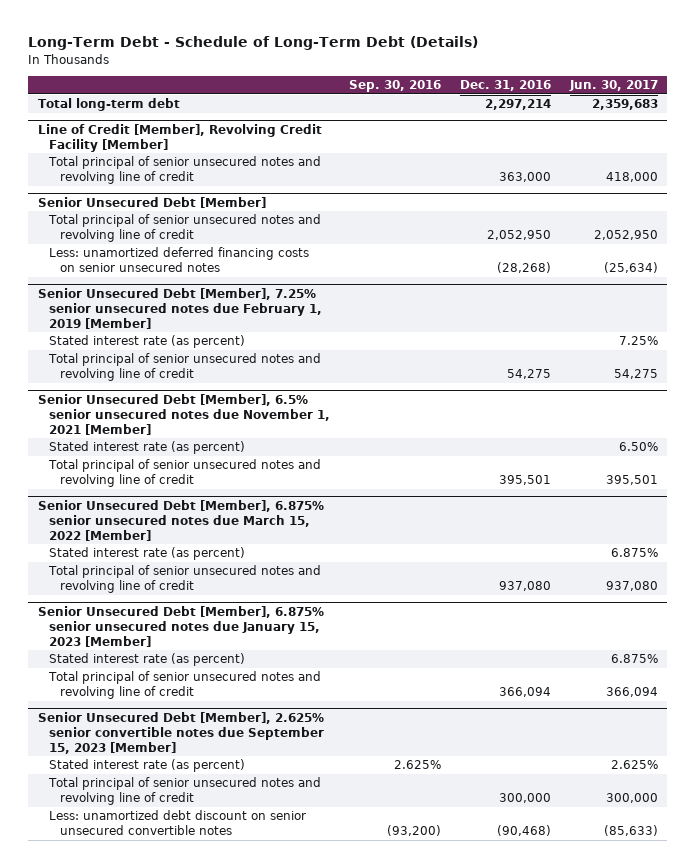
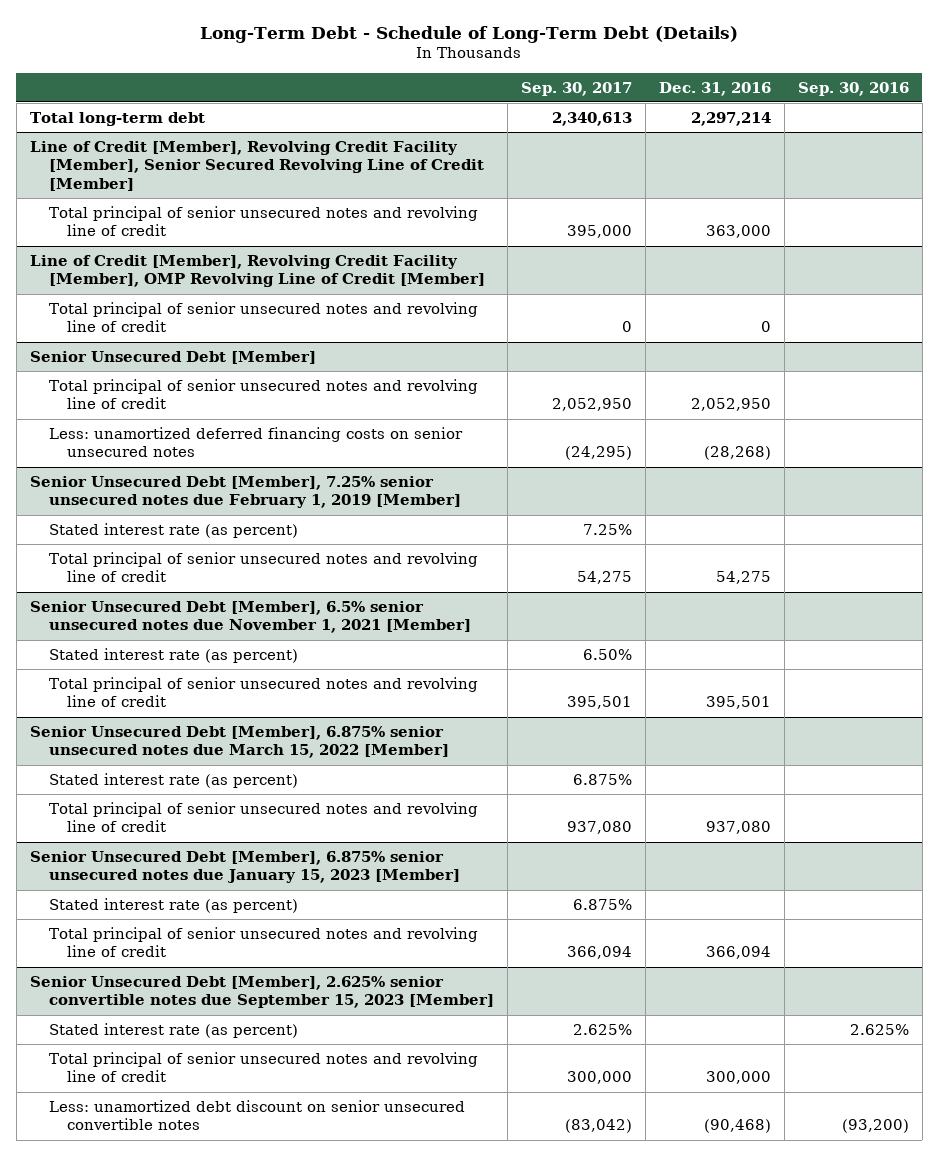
- | Sep. 30, 2016 | Dec. 31, 2016 | Jun. 30, 2017
+ | Sep. 30, 2017 | Dec. 31, 2016 | Sep. 30, 2016
- Line of Credit [Member], Revolving Credit Facility [Member]
+ Line of Credit [Member], Revolving Credit Facility [Member], Senior Secured Revolving Line of Credit [Member]
+ Line of Credit [Member], Revolving Credit Facility [Member], OMP Revolving Line of Credit [Member]
+ Total principal of senior unsecured notes and revolving line of credit | 0 | 0 |

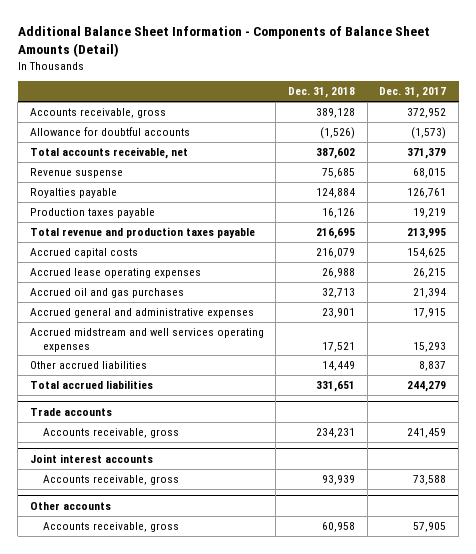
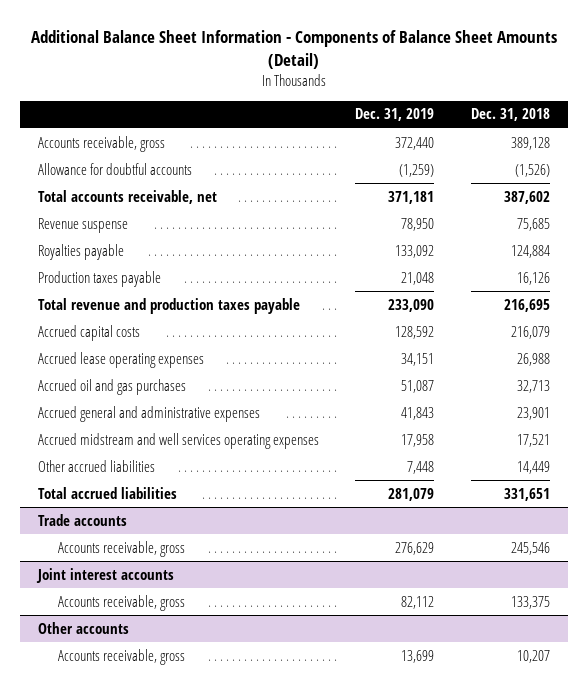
- | Dec. 31, 2018 | Dec. 31, 2017
+ | Dec. 31, 2019 | Dec. 31, 2018
@ Trade accounts
- Accounts receivable, gross | 234,231 | 241,459
+ Accounts receivable, gross | 276,629 | 245,546
@ Joint interest accounts
- Accounts receivable, gross | 93,939 | 73,588
+ Accounts receivable, gross | 82,112 | 133,375
@ Other accounts
- Accounts receivable, gross | 60,958 | 57,905
+ Accounts receivable, gross | 13,699 | 10,207

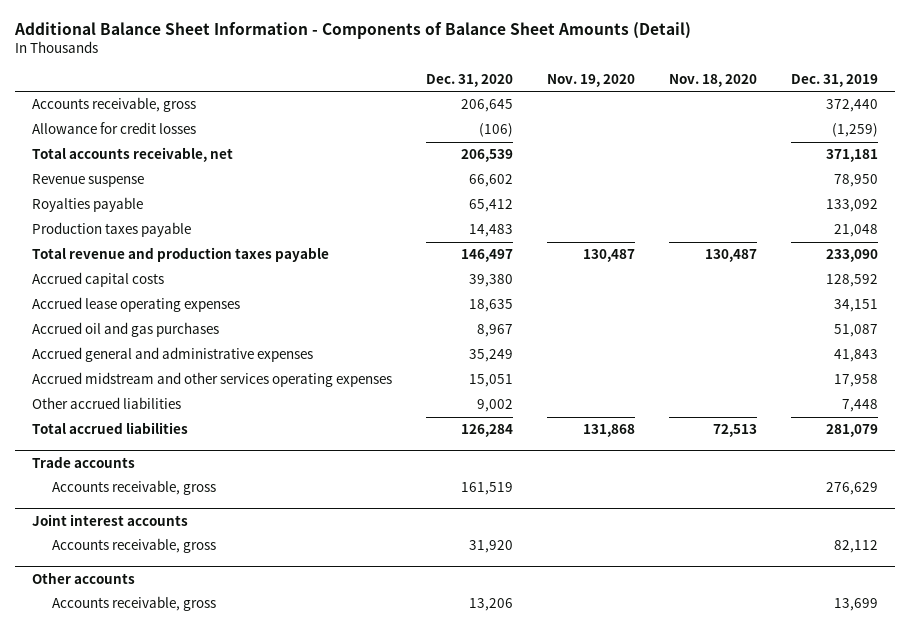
- | Dec. 31, 2019 | Dec. 31, 2018
+ | Dec. 31, 2020 | Nov. 19, 2020 | Nov. 18, 2020 | Dec. 31, 2019
- Allowance for doubtful accounts | (1,259) | (1,526)
+ Allowance for credit losses | (106) | | | (1,259)
- Accrued midstream and well services operating expenses | 17,958 | 17,521
+ Accrued midstream and other services operating expenses | 15,051 | | | 17,958

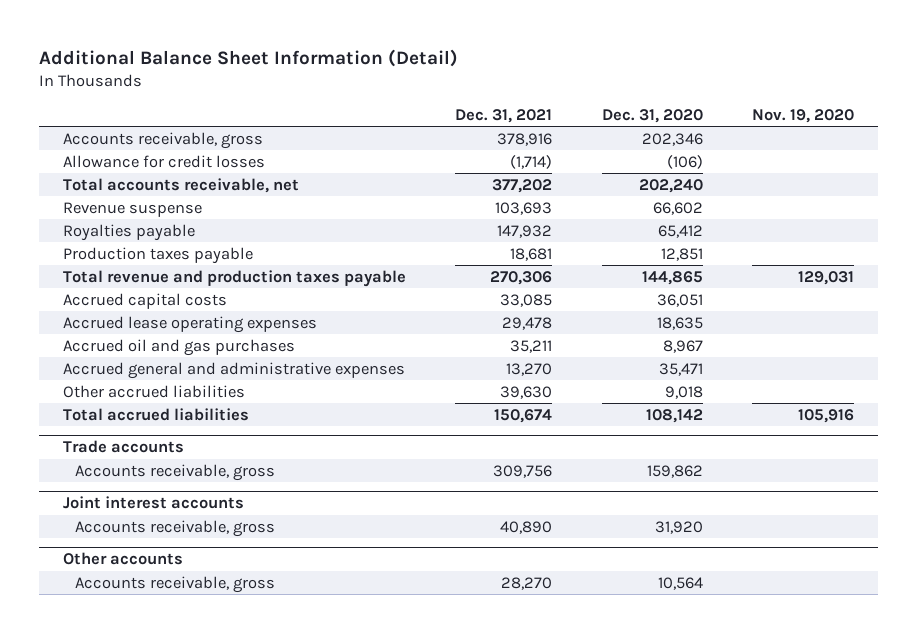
- Additional Balance Sheet Information - Components of Balance Sheet Amounts (Detail)
+ Additional Balance Sheet Information (Detail)
- | Dec. 31, 2020 | Nov. 19, 2020 | Nov. 18, 2020 | Dec. 31, 2019
+ | Dec. 31, 2021 | Dec. 31, 2020 | Nov. 19, 2020
- Accounts receivable, gross | 206,645 | | | 372,440
+ Accounts receivable, gross | 378,916 | 202,346 |
- Total accounts receivable, net | 206,539 | | | 371,181
+ Total accounts receivable, net | 377,202 | 202,240 |
- Production taxes payable | 14,483 | | | 21,048
- Total revenue and production taxes payable | 146,497 | 130,487 | 130,487 | 233,090
- Accrued capital costs | 39,380 | | | 128,592
+ Production taxes payable | 18,681 | 12,851 |
+ Total revenue and production taxes payable | 270,306 | 144,865 | 129,031
+ Accrued capital costs | 33,085 | 36,051 |
- Accrued general and administrative expenses | 35,249 | | | 41,843
- Accrued midstream and other services operating expenses | 15,051 | | | 17,958
- Other accrued liabilities | 9,002 | | | 7,448
- Total accrued liabilities | 126,284 | 131,868 | 72,513 | 281,079
+ Accrued general and administrative expenses | 13,270 | 35,471 |
+ Other accrued liabilities | 39,630 | 9,018 |
+ Total accrued liabilities | 150,674 | 108,142 | 105,916
@ Trade accounts
- Accounts receivable, gross | 161,519 | | | 276,629
+ Accounts receivable, gross | 309,756 | 159,862 |
@ Other accounts
- Accounts receivable, gross | 13,206 | | | 13,699
+ Accounts receivable, gross | 28,270 | 10,564 |

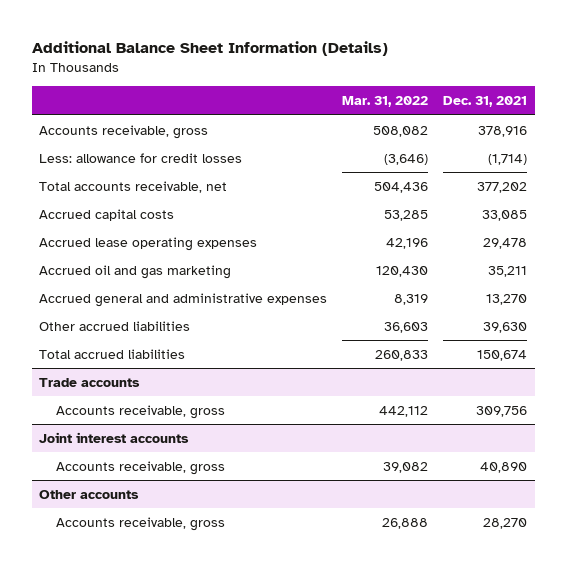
- Additional Balance Sheet Information (Detail)
+ Additional Balance Sheet Information (Details)
- | Dec. 31, 2021 | Dec. 31, 2020 | Nov. 19, 2020
+ | Mar. 31, 2022 | Dec. 31, 2021
- Allowance for credit losses | (1,714) | (106) |
+ Less: allowance for credit losses | (3,646) | (1,714)
- Revenue suspense | 103,693 | 66,602 |
- Royalties payable | 147,932 | 65,412 |
- Production taxes payable | 18,681 | 12,851 |
- Total revenue and production taxes payable | 270,306 | 144,865 | 129,031
- Accrued oil and gas purchases | 35,211 | 8,967 |
+ Accrued oil and gas marketing | 120,430 | 35,211

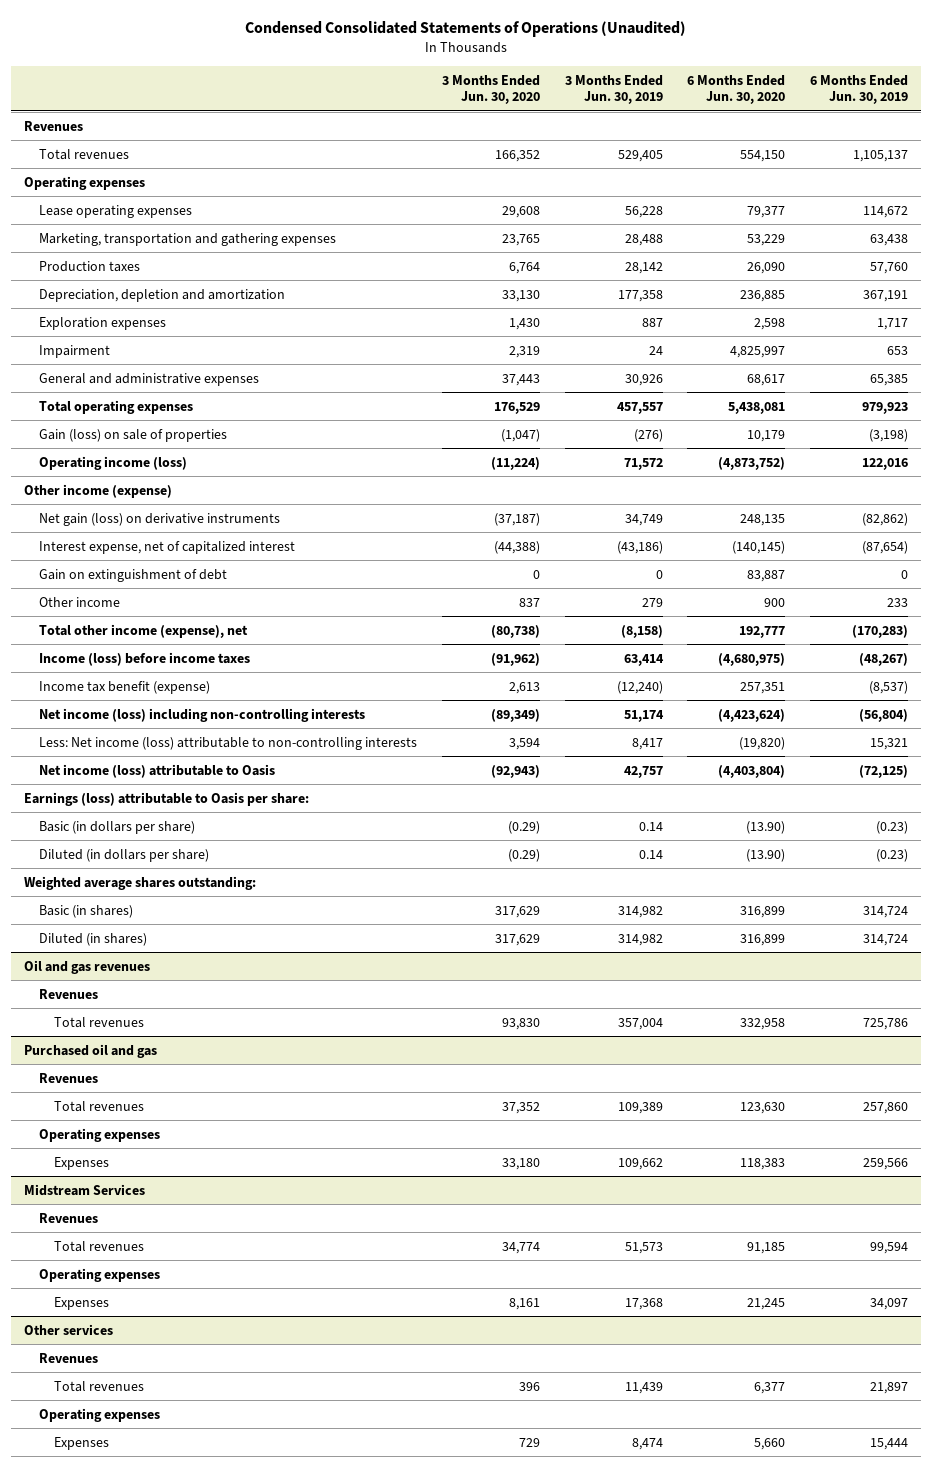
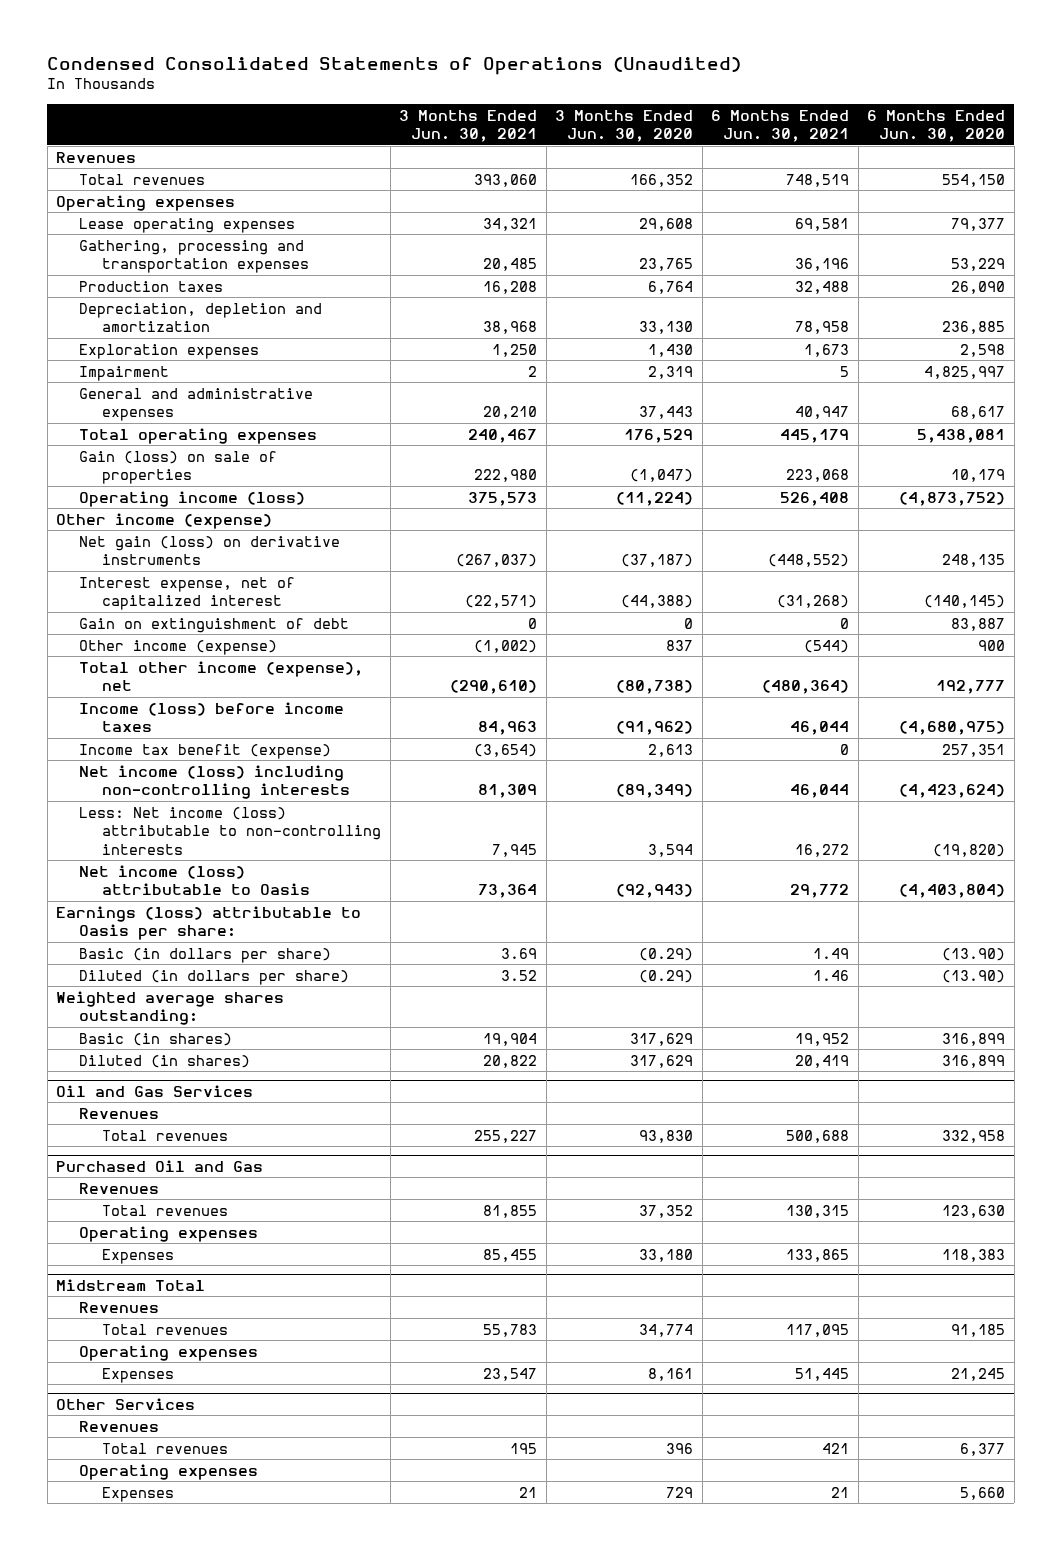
- | 3 Months Ended Jun. 30, 2020 | 3 Months Ended Jun. 30, 2019 | 6 Months Ended Jun. 30, 2020 | 6 Months Ended Jun. 30, 2019
+ | 3 Months Ended Jun. 30, 2021 | 3 Months Ended Jun. 30, 2020 | 6 Months Ended Jun. 30, 2021 | 6 Months Ended Jun. 30, 2020
- Marketing, transportation and gathering expenses | 23,765 | 28,488 | 53,229 | 63,438
+ Gathering, processing and transportation expenses | 20,485 | 23,765 | 36,196 | 53,229
- Other income | 837 | 279 | 900 | 233
+ Other income (expense) | (1,002) | 837 | (544) | 900
- Oil and gas revenues
+ Oil and Gas Services
- Purchased oil and gas
+ Purchased Oil and Gas
- Midstream Services
+ Midstream Total
- Other services
+ Other Services

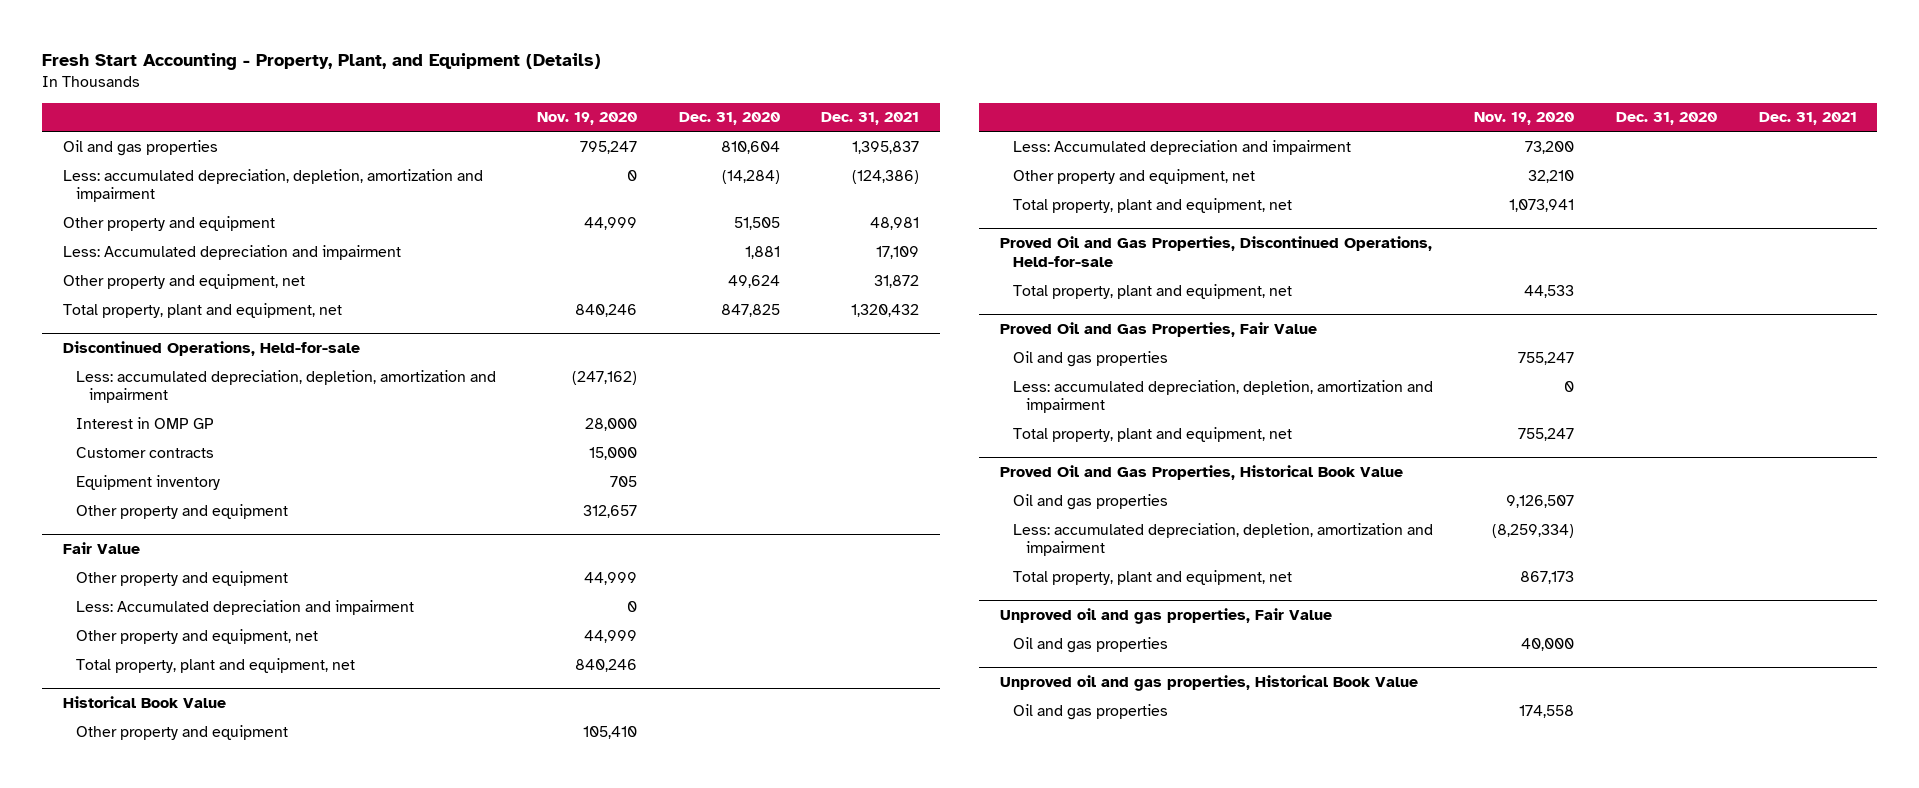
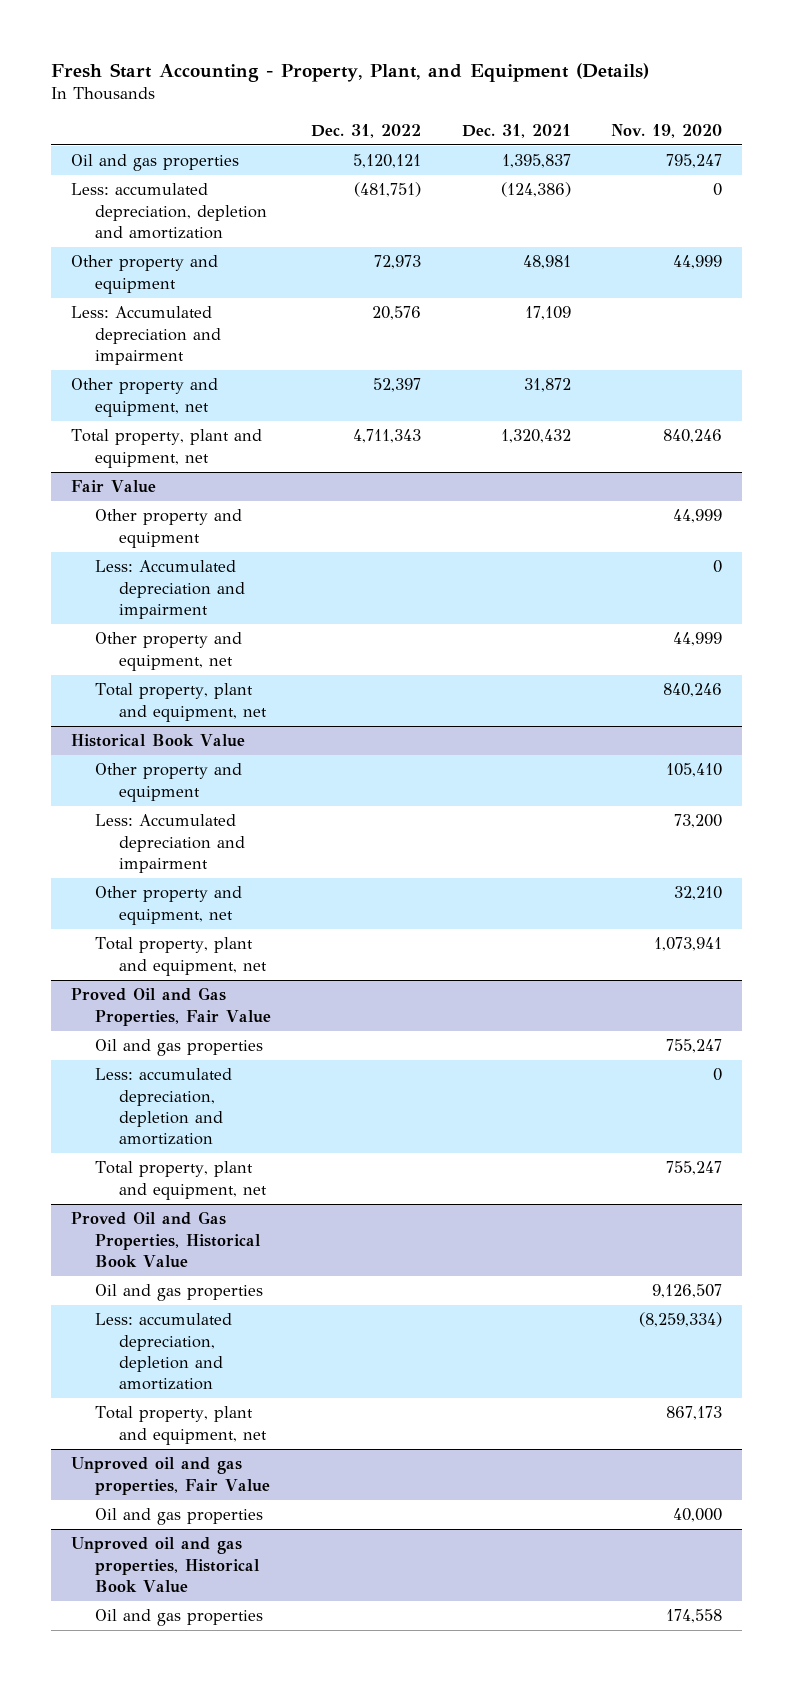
- | Nov. 19, 2020 | Dec. 31, 2020 | Dec. 31, 2021
+ | Dec. 31, 2022 | Dec. 31, 2021 | Nov. 19, 2020
- Less: accumulated depreciation, depletion, amortization and impairment | 0 | (14,284) | (124,386)
+ Less: accumulated depreciation, depletion and amortization | (481,751) | (124,386) | 0
- Discontinued Operations, Held-for-sale
- Less: accumulated depreciation, depletion, amortization and impairment | (247,162) | |
- Interest in OMP GP | 28,000 | |
- Customer contracts | 15,000 | |
- Equipment inventory | 705 | |
- Other property and equipment | 312,657 | |
- Proved Oil and Gas Properties, Discontinued Operations, Held-for-sale
- Total property, plant and equipment, net | 44,533 | |
@ Proved Oil and Gas Properties, Fair Value
- Less: accumulated depreciation, depletion, amortization and impairment | 0 | |
+ Less: accumulated depreciation, depletion and amortization | | | 0
@ Proved Oil and Gas Properties, Historical Book Value
- Less: accumulated depreciation, depletion, amortization and impairment | (8,259,334) | |
+ Less: accumulated depreciation, depletion and amortization | | | (8,259,334)

